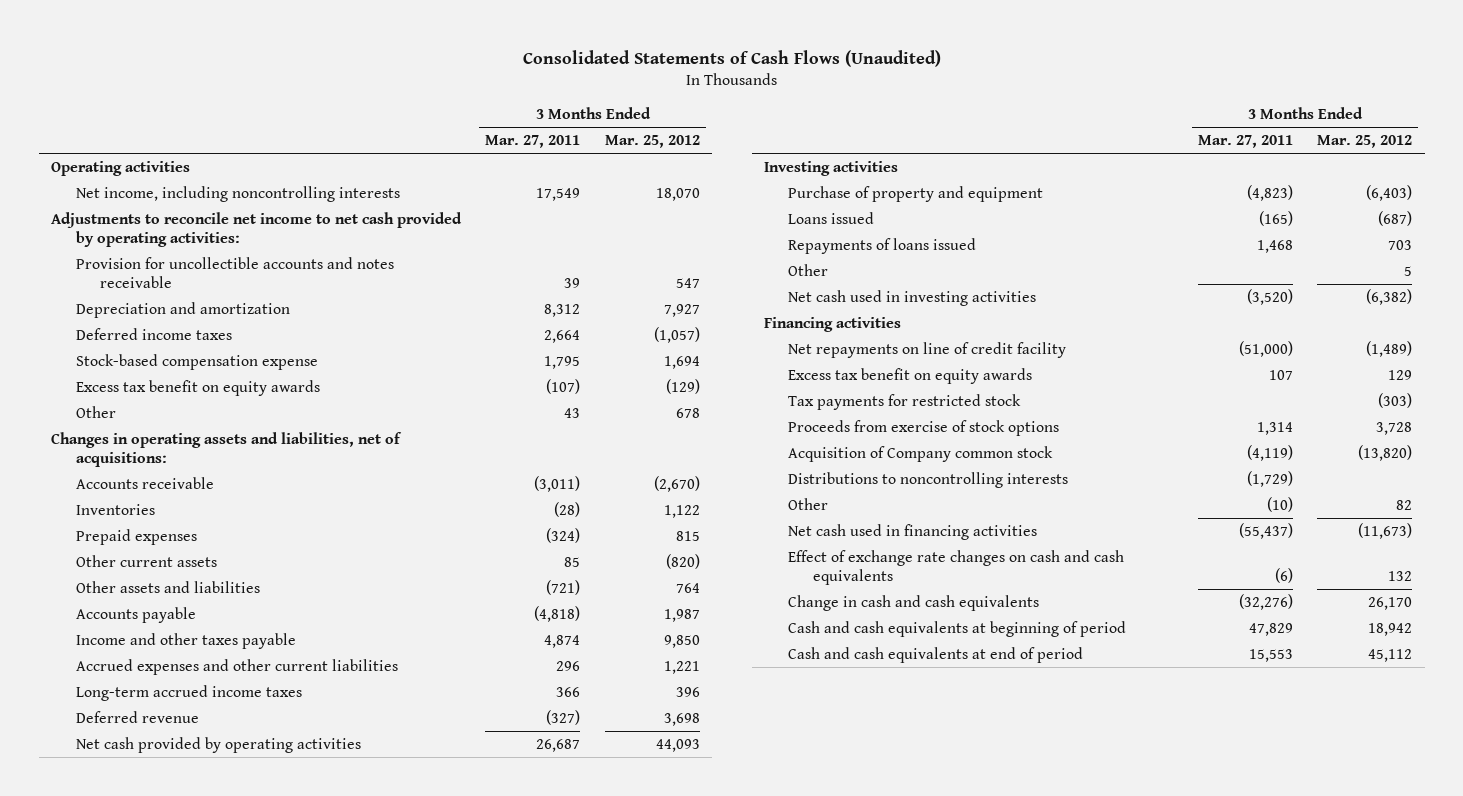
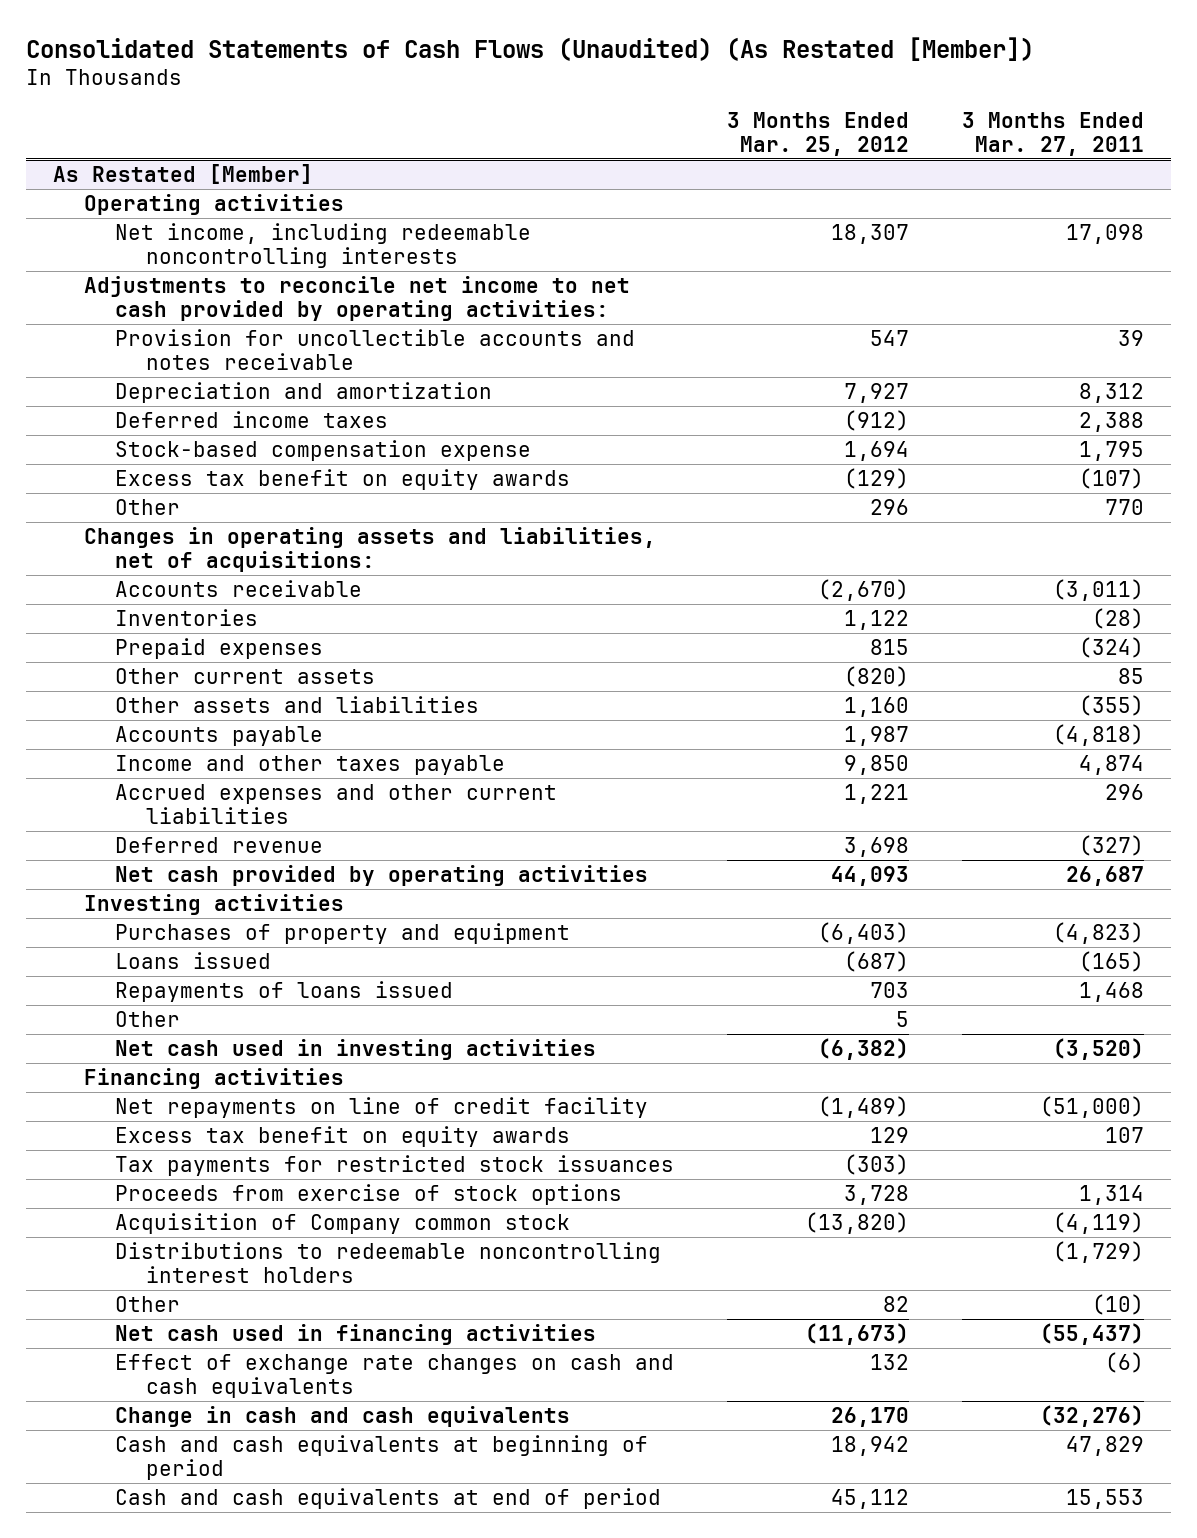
- Consolidated Statements of Cash Flows (Unaudited)
+ Consolidated Statements of Cash Flows (Unaudited) (As Restated [Member])
- | 3 Months Ended Mar. 27, 2011 | 3 Months Ended Mar. 25, 2012
+ | 3 Months Ended Mar. 25, 2012 | 3 Months Ended Mar. 27, 2011
+ As Restated [Member]
- Net income, including noncontrolling interests | 17,549 | 18,070
+ Net income, including redeemable noncontrolling interests | 18,307 | 17,098
- Deferred income taxes | 2,664 | (1,057)
+ Deferred income taxes | (912) | 2,388
- Other | 43 | 678
+ Other | 296 | 770
- Other assets and liabilities | (721) | 764
+ Other assets and liabilities | 1,160 | (355)
- Long-term accrued income taxes | 366 | 396
- Purchase of property and equipment | (4,823) | (6,403)
+ Purchases of property and equipment | (6,403) | (4,823)
- Tax payments for restricted stock | | (303)
+ Tax payments for restricted stock issuances | (303) |
- Distributions to noncontrolling interests | (1,729) |
+ Distributions to redeemable noncontrolling interest holders | | (1,729)

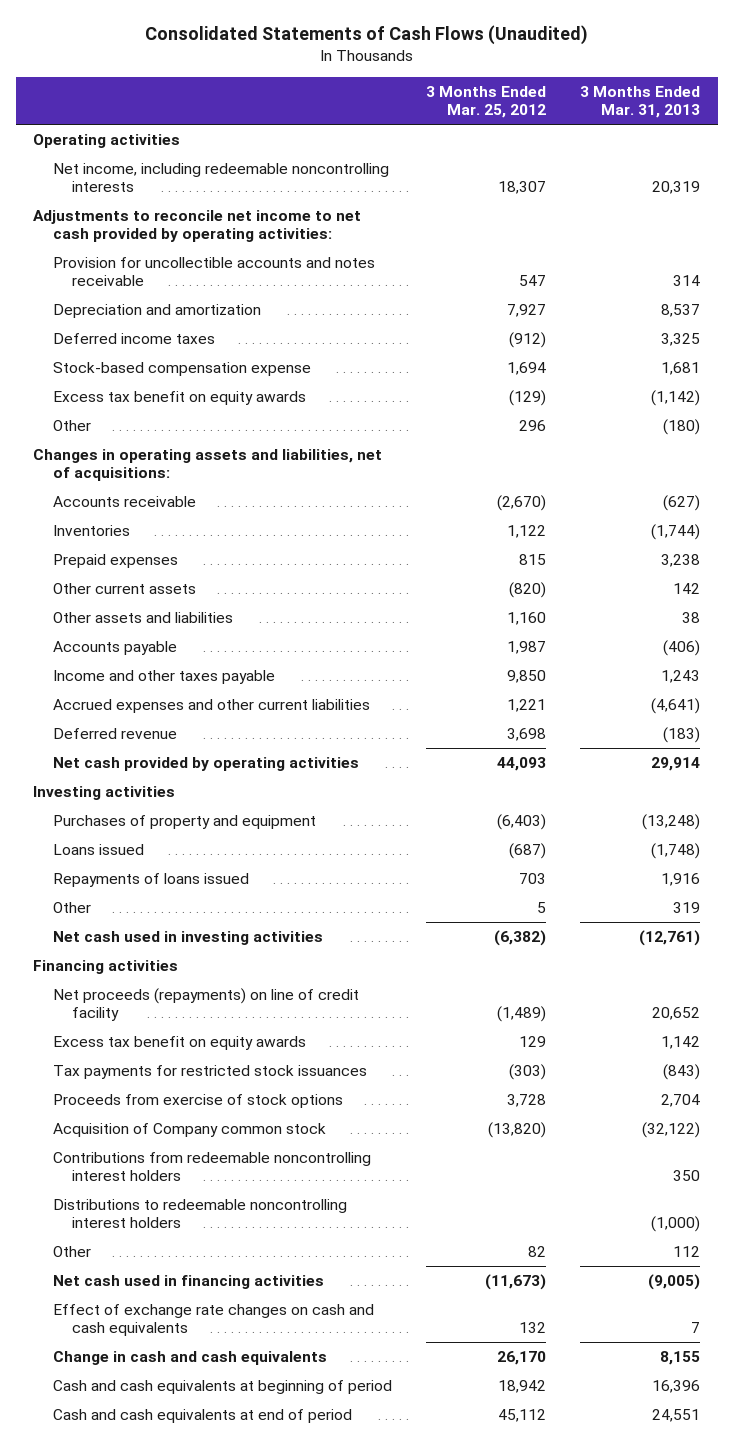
- Consolidated Statements of Cash Flows (Unaudited) (As Restated [Member])
+ Consolidated Statements of Cash Flows (Unaudited)
- | 3 Months Ended Mar. 25, 2012 | 3 Months Ended Mar. 27, 2011
+ | 3 Months Ended Mar. 25, 2012 | 3 Months Ended Mar. 31, 2013
- As Restated [Member]
- Net repayments on line of credit facility | (1,489) | (51,000)
+ Net proceeds (repayments) on line of credit facility | (1,489) | 20,652
+ Contributions from redeemable noncontrolling interest holders | | 350

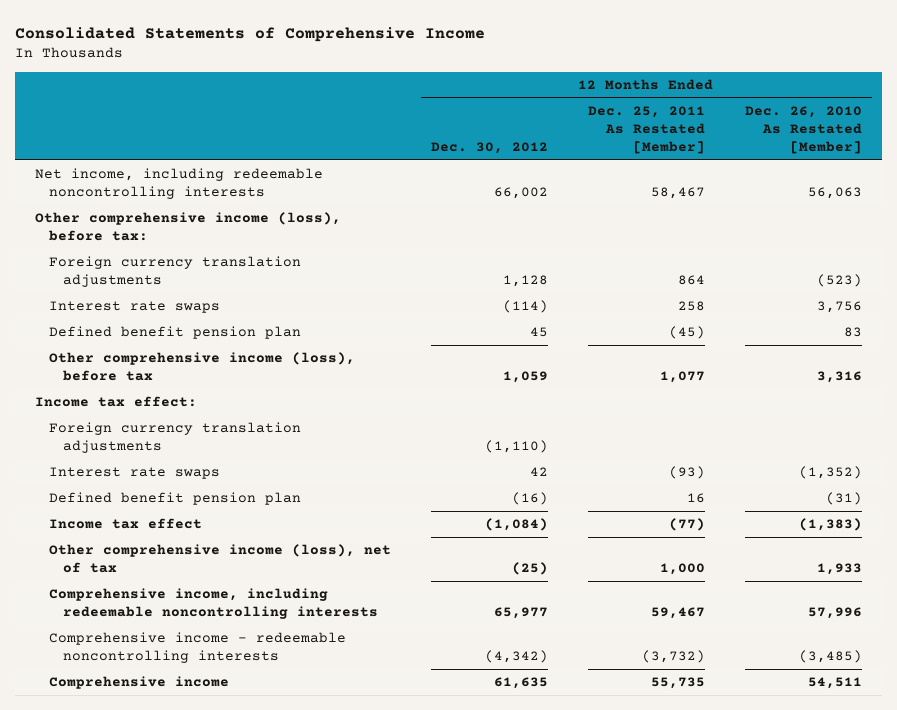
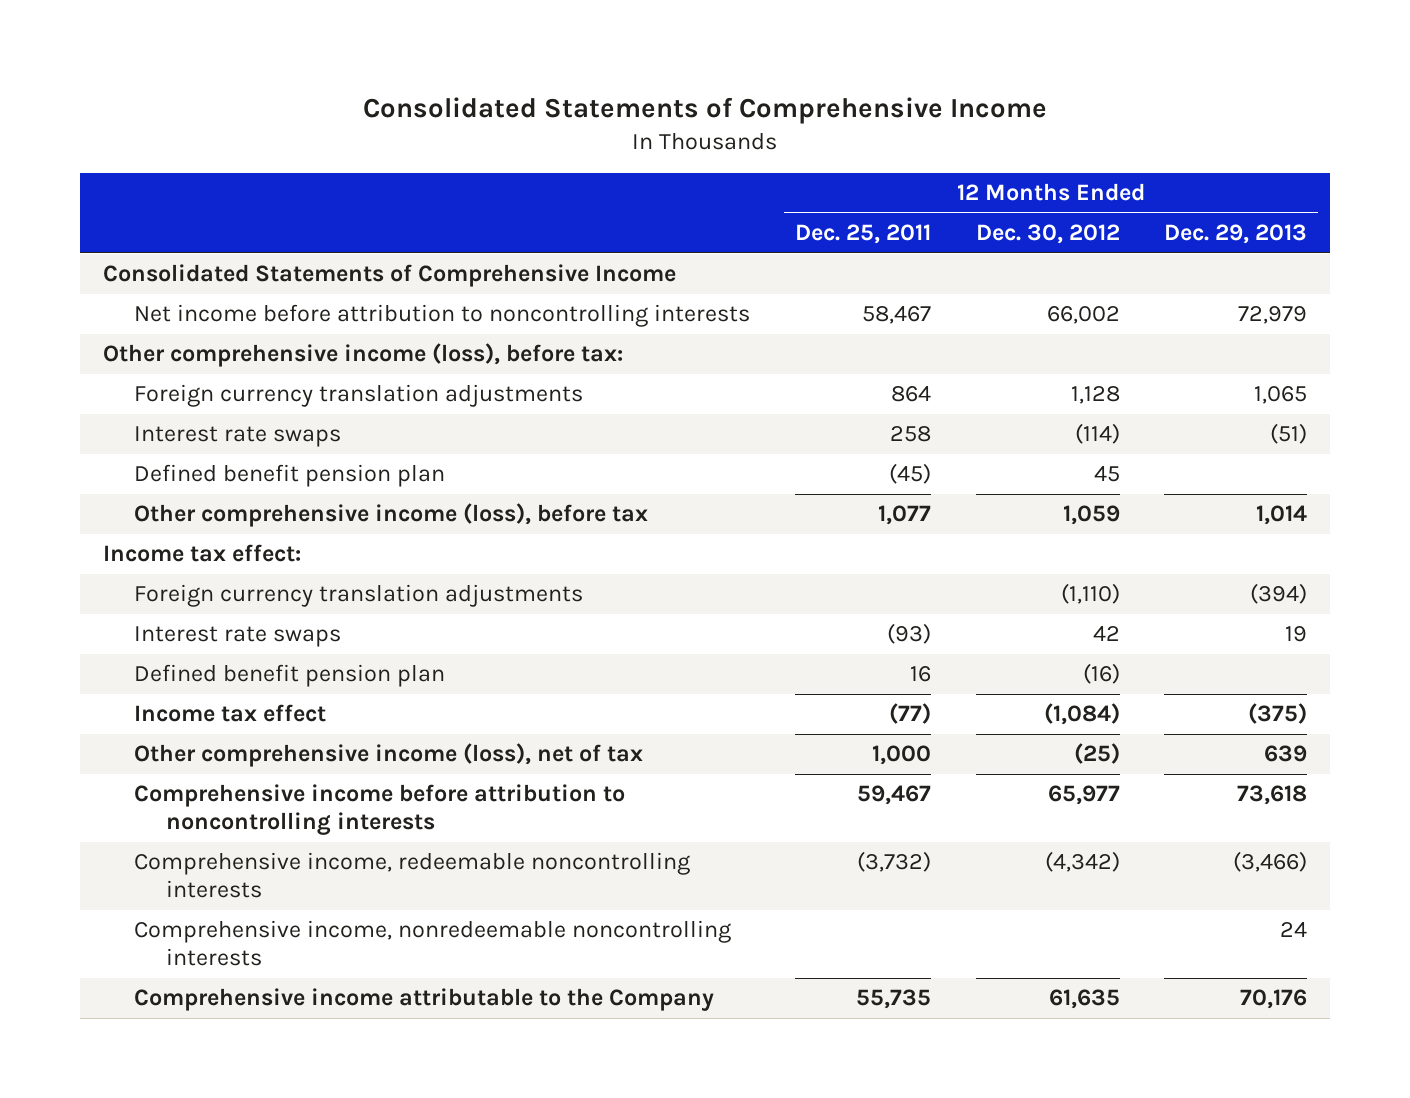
- | 12 Months Ended Dec. 30, 2012 | 12 Months Ended Dec. 25, 2011 As Restated [Member] | 12 Months Ended Dec. 26, 2010 As Restated [Member]
+ | 12 Months Ended Dec. 25, 2011 | 12 Months Ended Dec. 30, 2012 | 12 Months Ended Dec. 29, 2013
- Net income, including redeemable noncontrolling interests | 66,002 | 58,467 | 56,063
+ Consolidated Statements of Comprehensive Income
+ Net income before attribution to noncontrolling interests | 58,467 | 66,002 | 72,979
- Comprehensive income, including redeemable noncontrolling interests | 65,977 | 59,467 | 57,996
- Comprehensive income - redeemable noncontrolling interests | (4,342) | (3,732) | (3,485)
- Comprehensive income | 61,635 | 55,735 | 54,511
+ Comprehensive income before attribution to noncontrolling interests | 59,467 | 65,977 | 73,618
+ Comprehensive income, redeemable noncontrolling interests | (3,732) | (4,342) | (3,466)
+ Comprehensive income, nonredeemable noncontrolling interests | | | 24
+ Comprehensive income attributable to the Company | 55,735 | 61,635 | 70,176

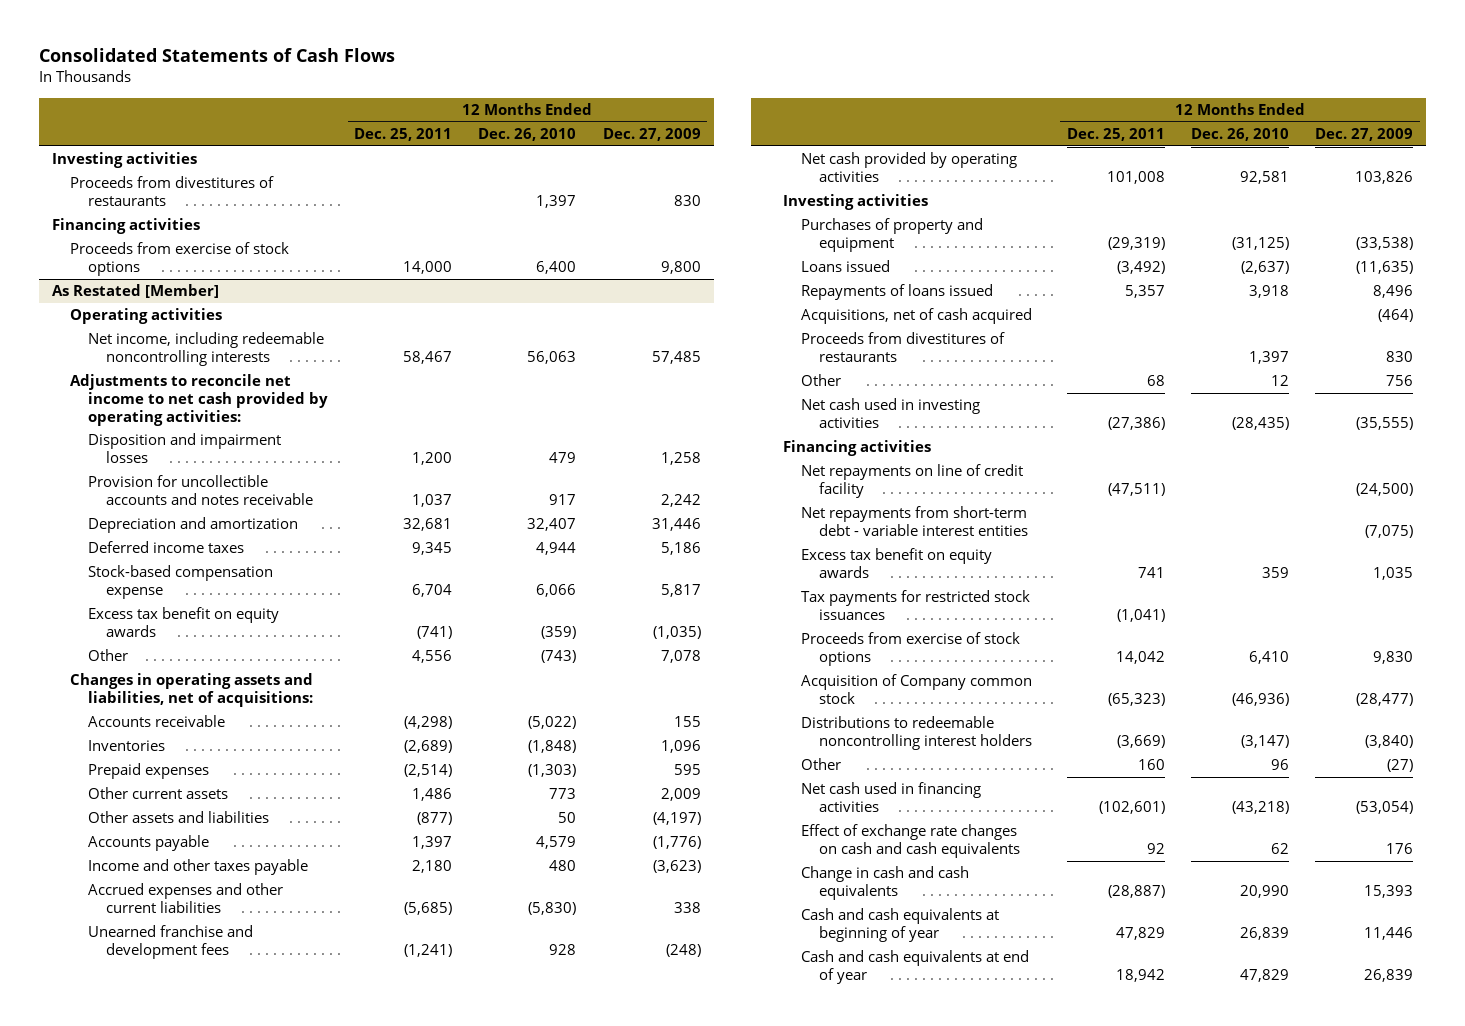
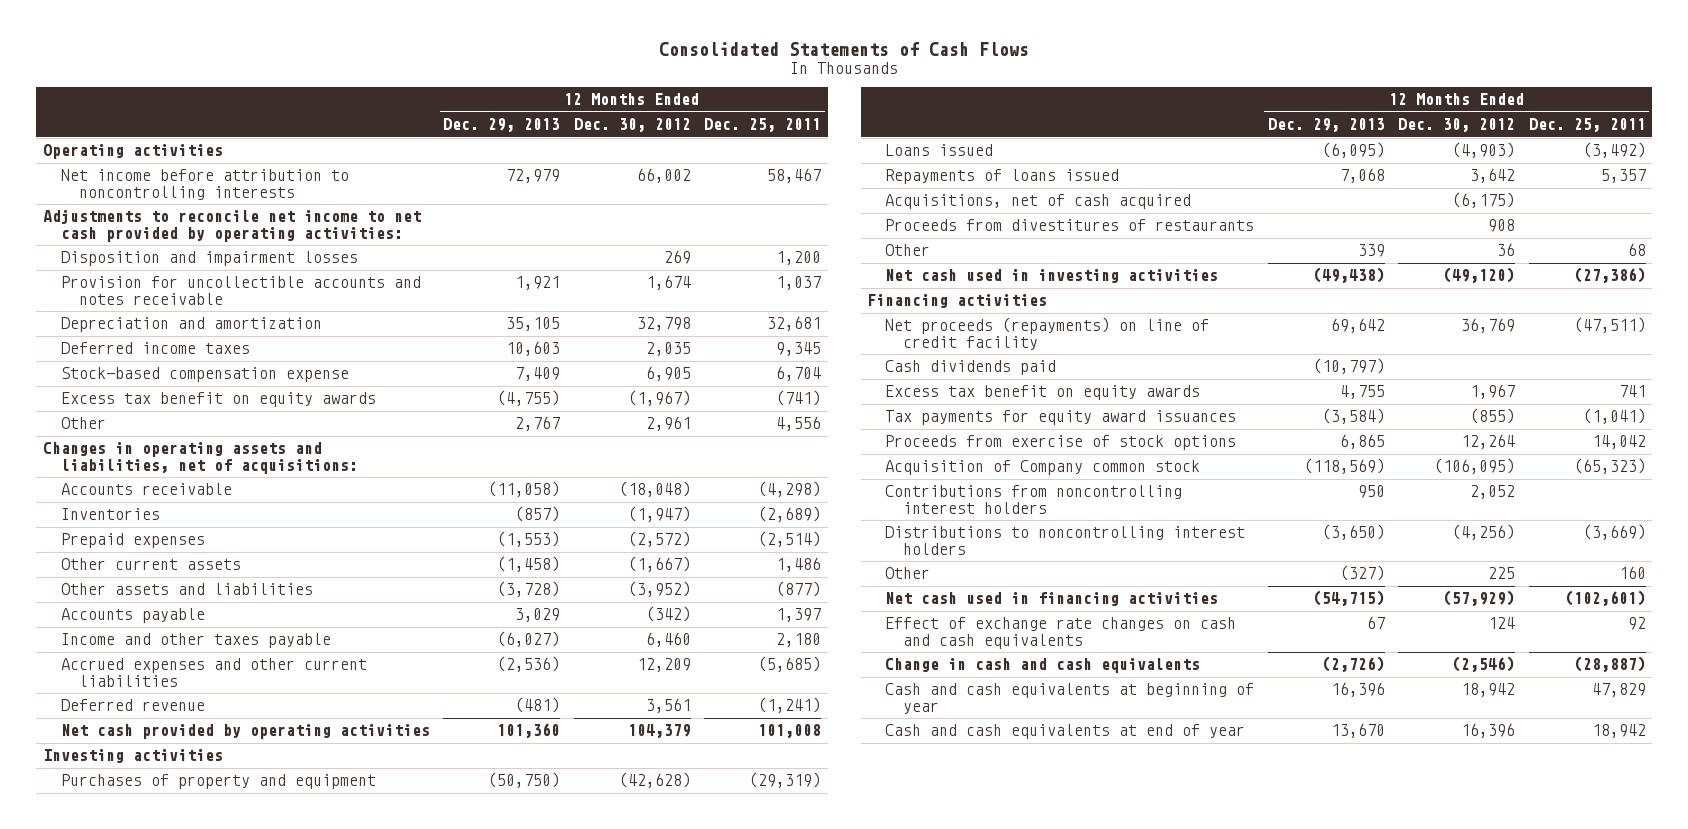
- | 12 Months Ended Dec. 25, 2011 | 12 Months Ended Dec. 26, 2010 | 12 Months Ended Dec. 27, 2009
+ | 12 Months Ended Dec. 29, 2013 | 12 Months Ended Dec. 30, 2012 | 12 Months Ended Dec. 25, 2011
- Investing activities
- Proceeds from divestitures of restaurants | | 1,397 | 830
- Financing activities
- Proceeds from exercise of stock options | 14,000 | 6,400 | 9,800
- As Restated [Member]
- Net income, including redeemable noncontrolling interests | 58,467 | 56,063 | 57,485
+ Net income before attribution to noncontrolling interests | 72,979 | 66,002 | 58,467
- Unearned franchise and development fees | (1,241) | 928 | (248)
+ Deferred revenue | (481) | 3,561 | (1,241)
- Net repayments on line of credit facility | (47,511) | | (24,500)
- Net repayments from short-term debt - variable interest entities | | | (7,075)
+ Net proceeds (repayments) on line of credit facility | 69,642 | 36,769 | (47,511)
+ Cash dividends paid | (10,797) | |
- Tax payments for restricted stock issuances | (1,041) | |
+ Tax payments for equity award issuances | (3,584) | (855) | (1,041)
- Distributions to redeemable noncontrolling interest holders | (3,669) | (3,147) | (3,840)
+ Contributions from noncontrolling interest holders | 950 | 2,052 |
+ Distributions to noncontrolling interest holders | (3,650) | (4,256) | (3,669)

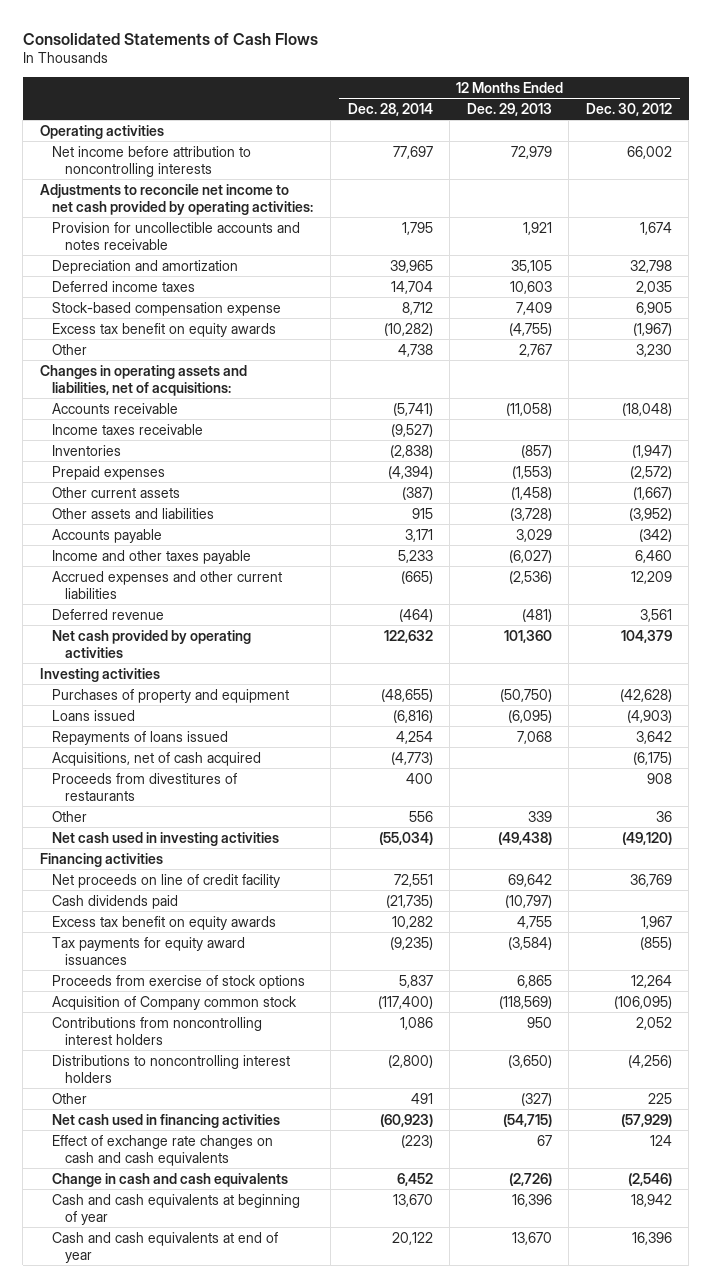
- | 12 Months Ended Dec. 29, 2013 | 12 Months Ended Dec. 30, 2012 | 12 Months Ended Dec. 25, 2011
+ | 12 Months Ended Dec. 28, 2014 | 12 Months Ended Dec. 29, 2013 | 12 Months Ended Dec. 30, 2012
- Disposition and impairment losses | | 269 | 1,200
- Other | 2,767 | 2,961 | 4,556
+ Other | 4,738 | 2,767 | 3,230
+ Income taxes receivable | (9,527) | |
- Net proceeds (repayments) on line of credit facility | 69,642 | 36,769 | (47,511)
+ Net proceeds on line of credit facility | 72,551 | 69,642 | 36,769

